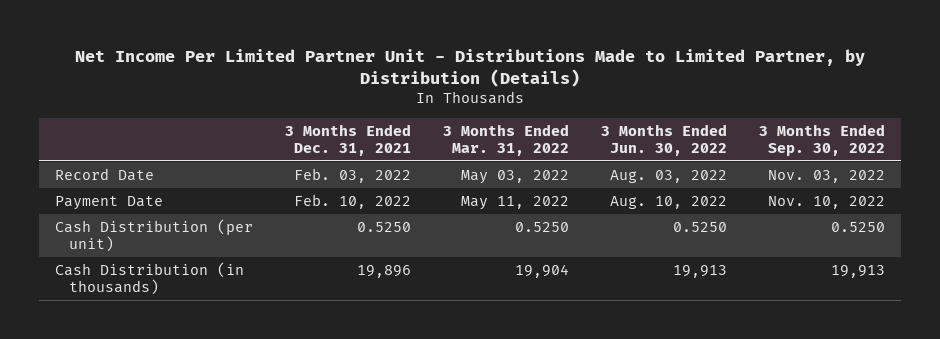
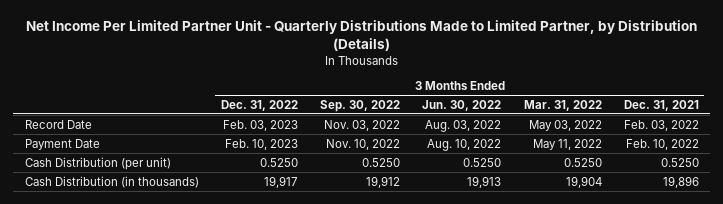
- Net Income Per Limited Partner Unit - Distributions Made to Limited Partner, by Distribution (Details)
+ Net Income Per Limited Partner Unit - Quarterly Distributions Made to Limited Partner, by Distribution (Details)
- | 3 Months Ended Dec. 31, 2021 | 3 Months Ended Mar. 31, 2022 | 3 Months Ended Jun. 30, 2022 | 3 Months Ended Sep. 30, 2022
+ | 3 Months Ended Dec. 31, 2022 | 3 Months Ended Sep. 30, 2022 | 3 Months Ended Jun. 30, 2022 | 3 Months Ended Mar. 31, 2022 | 3 Months Ended Dec. 31, 2021
- Cash Distribution (in thousands) | 19,896 | 19,904 | 19,913 | 19,913
+ Cash Distribution (in thousands) | 19,917 | 19,912 | 19,913 | 19,904 | 19,896

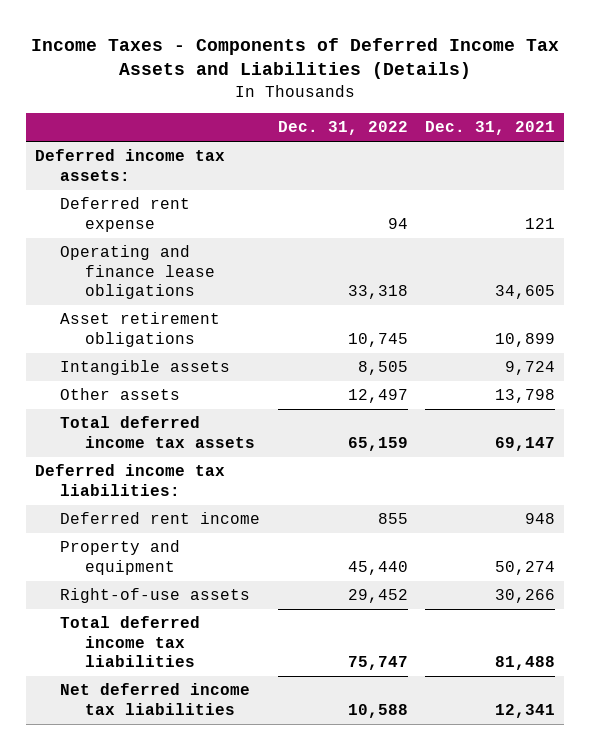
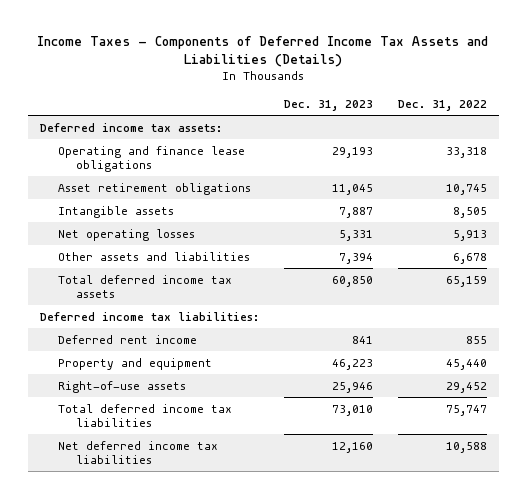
- | Dec. 31, 2022 | Dec. 31, 2021
+ | Dec. 31, 2023 | Dec. 31, 2022
- Deferred rent expense | 94 | 121
- Other assets | 12,497 | 13,798
+ Net operating losses | 5,331 | 5,913
+ Other assets and liabilities | 7,394 | 6,678

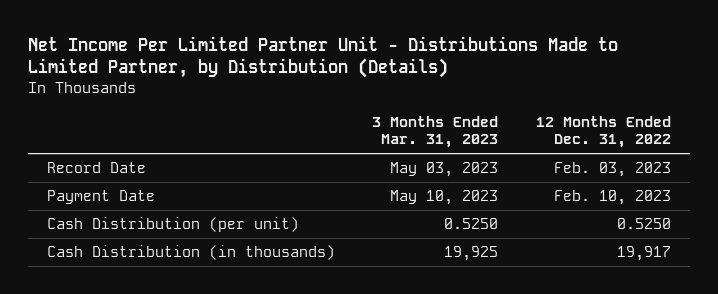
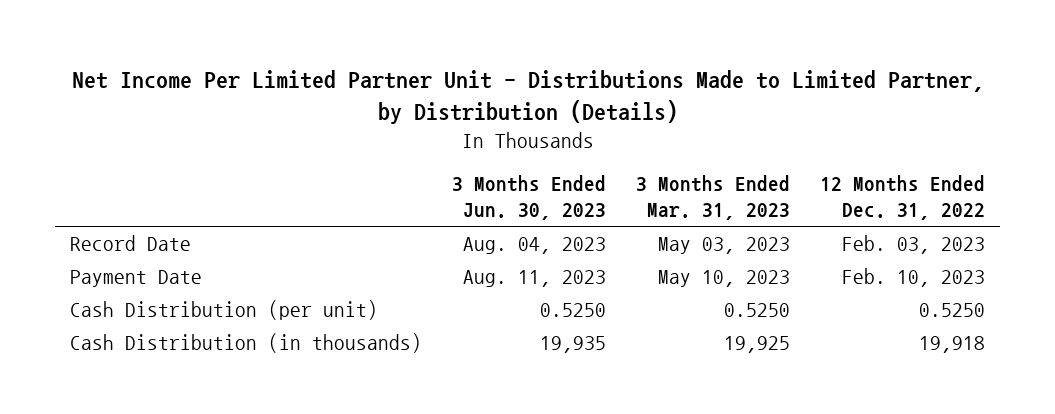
- | 3 Months Ended Mar. 31, 2023 | 12 Months Ended Dec. 31, 2022
+ | 3 Months Ended Jun. 30, 2023 | 3 Months Ended Mar. 31, 2023 | 12 Months Ended Dec. 31, 2022
- Cash Distribution (in thousands) | 19,925 | 19,917
+ Cash Distribution (in thousands) | 19,935 | 19,925 | 19,918

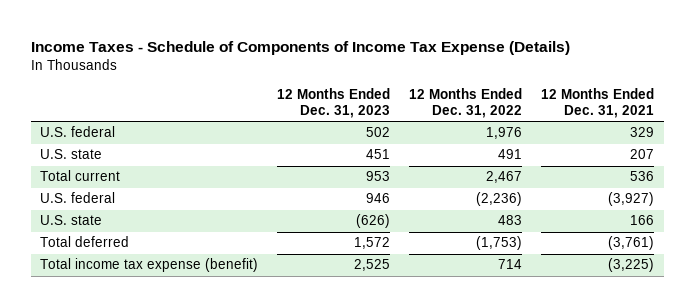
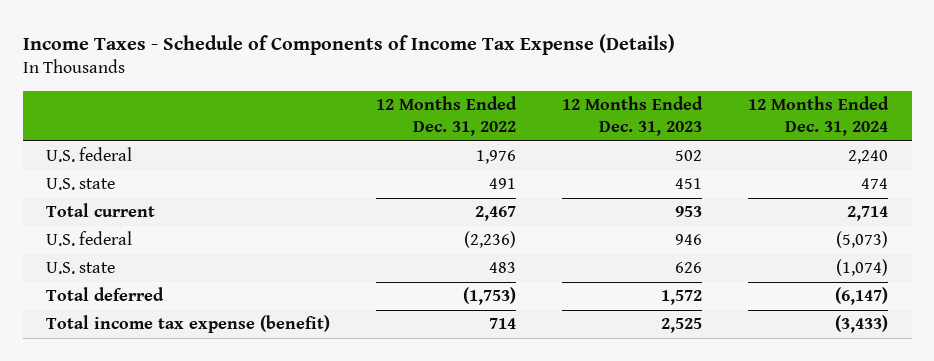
- | 12 Months Ended Dec. 31, 2023 | 12 Months Ended Dec. 31, 2022 | 12 Months Ended Dec. 31, 2021
+ | 12 Months Ended Dec. 31, 2022 | 12 Months Ended Dec. 31, 2023 | 12 Months Ended Dec. 31, 2024
- U.S. state | (626) | 483 | 166
+ U.S. state | 483 | 626 | (1,074)

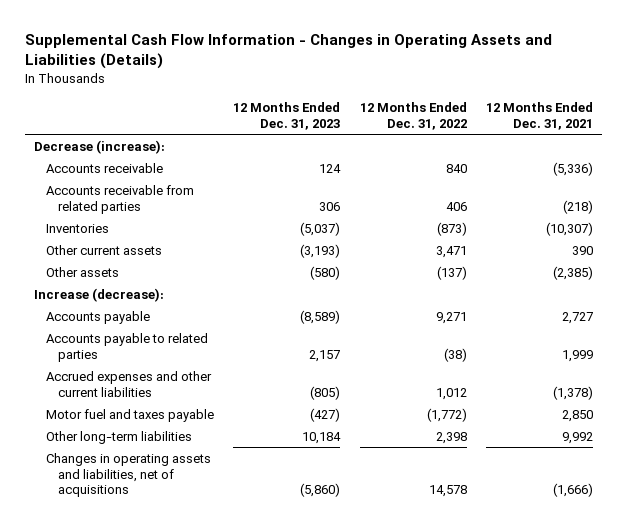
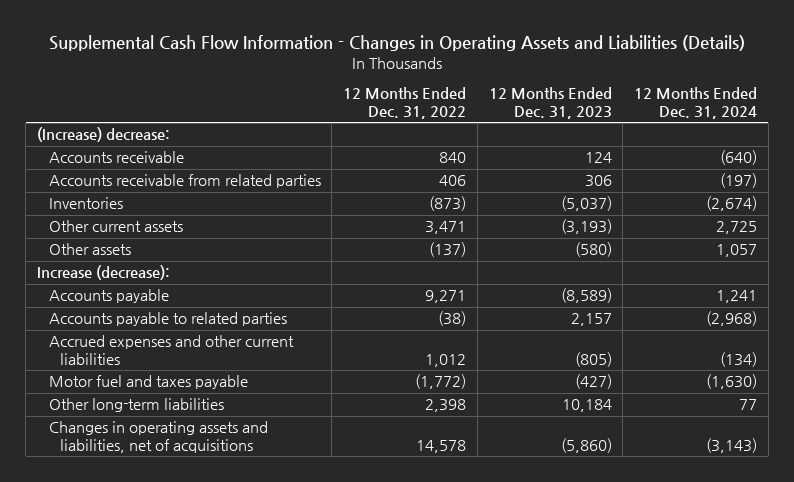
- | 12 Months Ended Dec. 31, 2023 | 12 Months Ended Dec. 31, 2022 | 12 Months Ended Dec. 31, 2021
+ | 12 Months Ended Dec. 31, 2022 | 12 Months Ended Dec. 31, 2023 | 12 Months Ended Dec. 31, 2024
- Decrease (increase):
+ (Increase) decrease:

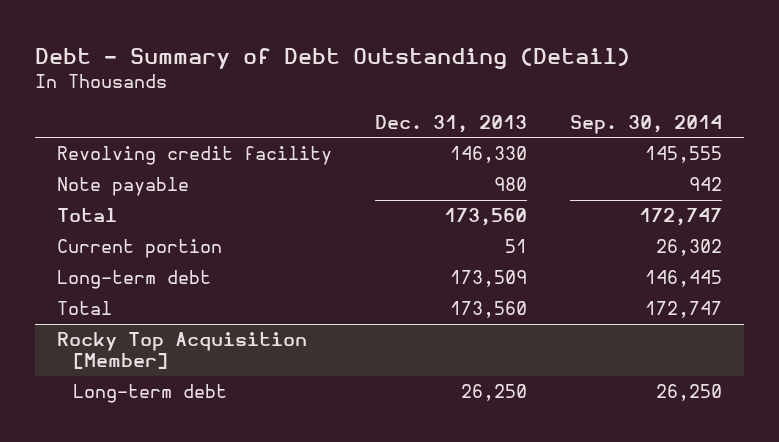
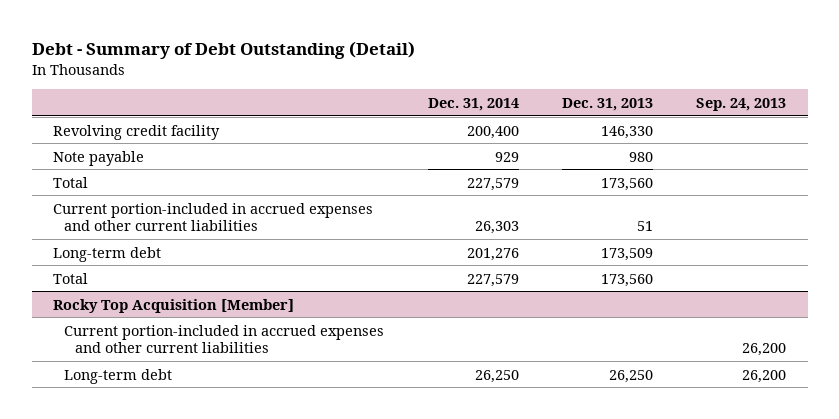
- | Dec. 31, 2013 | Sep. 30, 2014
+ | Dec. 31, 2014 | Dec. 31, 2013 | Sep. 24, 2013
- Current portion | 51 | 26,302
+ Current portion-included in accrued expenses and other current liabilities | 26,303 | 51 |
@ Rocky Top Acquisition [Member]
+ Current portion-included in accrued expenses and other current liabilities | | | 26,200

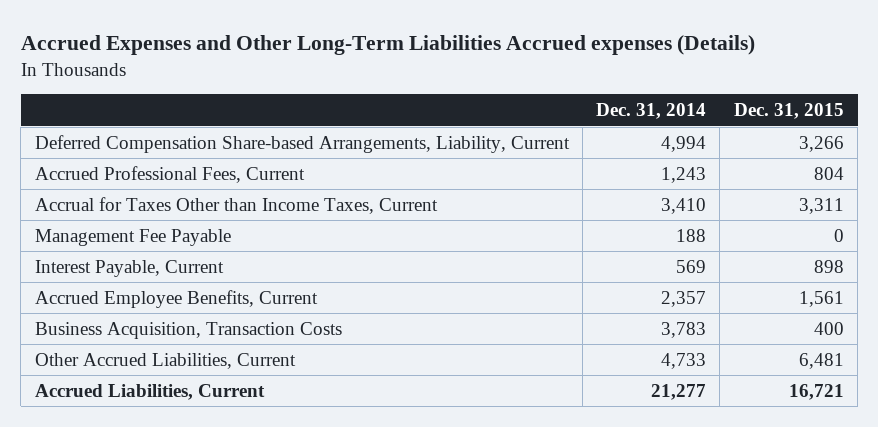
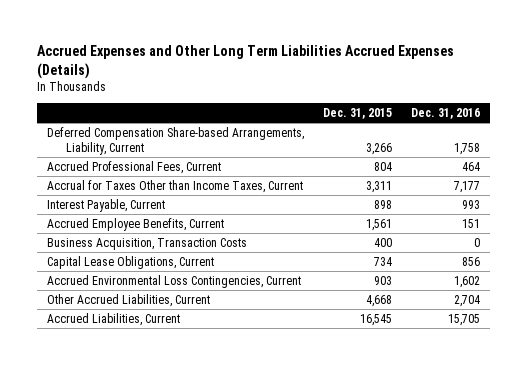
- Accrued Expenses and Other Long-Term Liabilities Accrued expenses (Details)
+ Accrued Expenses and Other Long Term Liabilities Accrued Expenses (Details)
- | Dec. 31, 2014 | Dec. 31, 2015
+ | Dec. 31, 2015 | Dec. 31, 2016
- Management Fee Payable | 188 | 0
- Other Accrued Liabilities, Current | 4,733 | 6,481
- Accrued Liabilities, Current | 21,277 | 16,721
+ Capital Lease Obligations, Current | 734 | 856
+ Accrued Environmental Loss Contingencies, Current | 903 | 1,602
+ Other Accrued Liabilities, Current | 4,668 | 2,704
+ Accrued Liabilities, Current | 16,545 | 15,705

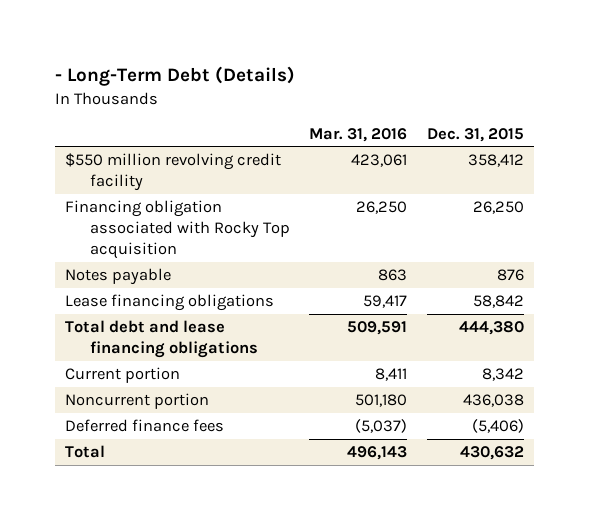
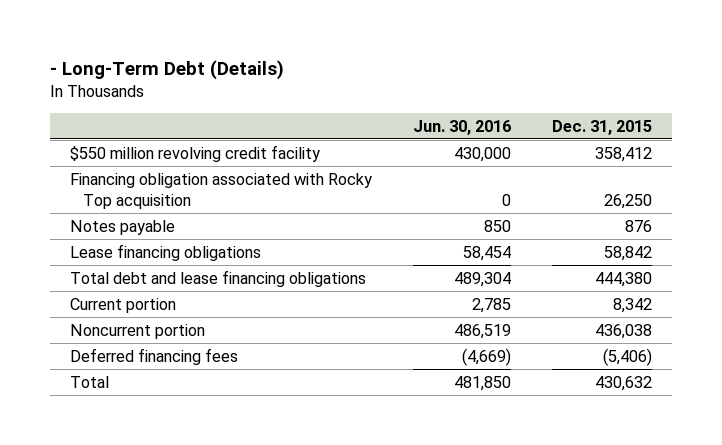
- | Mar. 31, 2016 | Dec. 31, 2015
+ | Jun. 30, 2016 | Dec. 31, 2015
- Deferred finance fees | (5,037) | (5,406)
+ Deferred financing fees | (4,669) | (5,406)

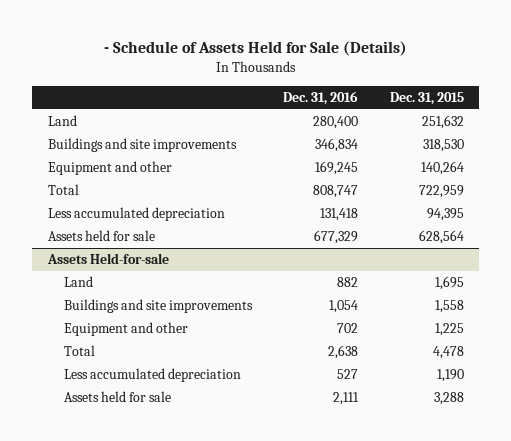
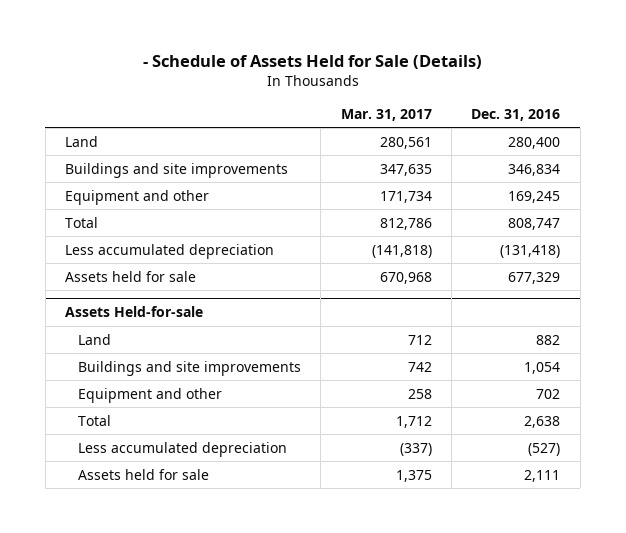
- | Dec. 31, 2016 | Dec. 31, 2015
+ | Mar. 31, 2017 | Dec. 31, 2016
- Less accumulated depreciation | 131,418 | 94,395
+ Less accumulated depreciation | (141,818) | (131,418)
@ Assets Held-for-sale
- Less accumulated depreciation | 527 | 1,190
+ Less accumulated depreciation | (337) | (527)

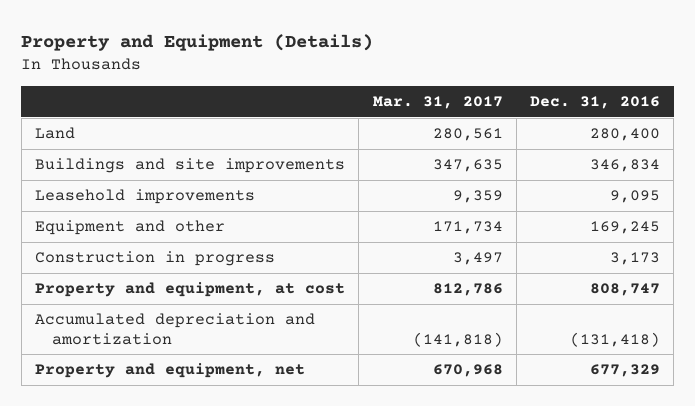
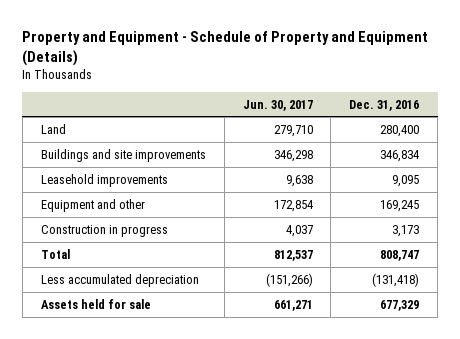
- Property and Equipment (Details)
+ Property and Equipment - Schedule of Property and Equipment (Details)
- | Mar. 31, 2017 | Dec. 31, 2016
+ | Jun. 30, 2017 | Dec. 31, 2016
- Property and equipment, at cost | 812,786 | 808,747
- Accumulated depreciation and amortization | (141,818) | (131,418)
- Property and equipment, net | 670,968 | 677,329
+ Total | 812,537 | 808,747
+ Less accumulated depreciation | (151,266) | (131,418)
+ Assets held for sale | 661,271 | 677,329

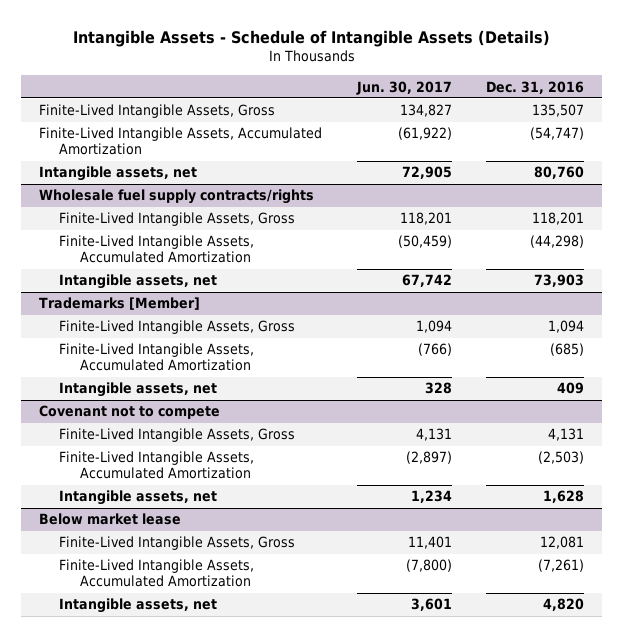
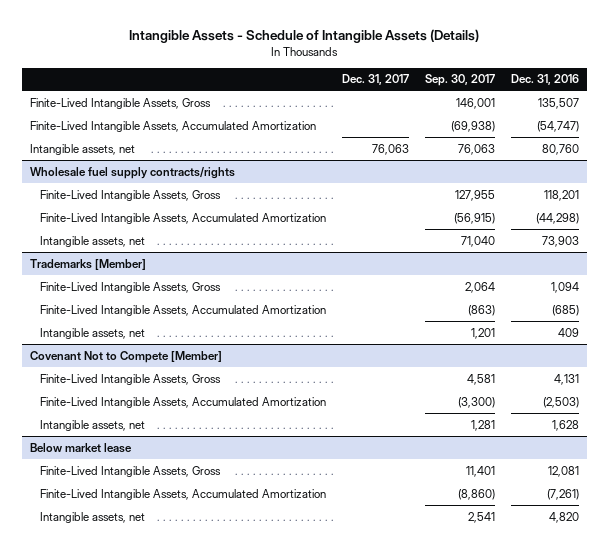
- | Jun. 30, 2017 | Dec. 31, 2016
+ | Dec. 31, 2017 | Sep. 30, 2017 | Dec. 31, 2016
- Covenant not to compete
+ Covenant Not to Compete [Member]

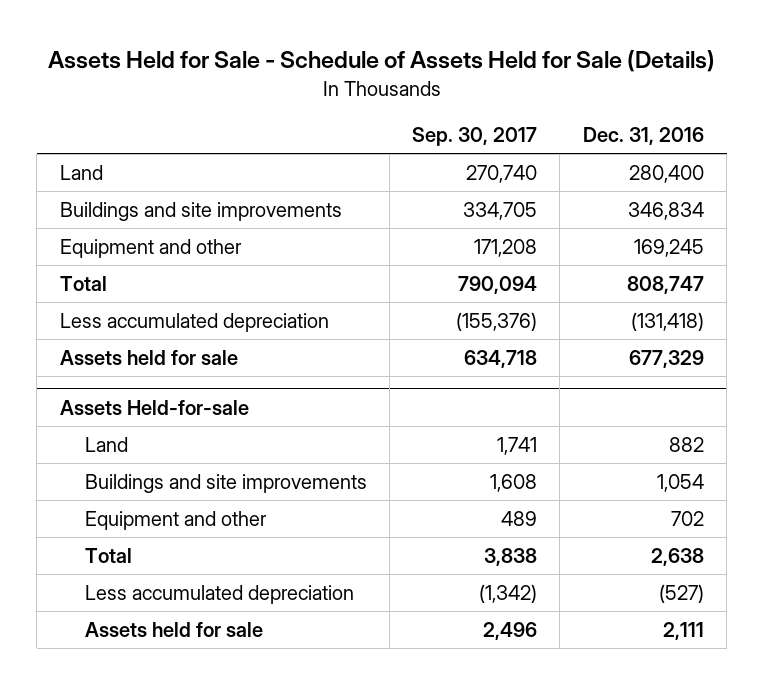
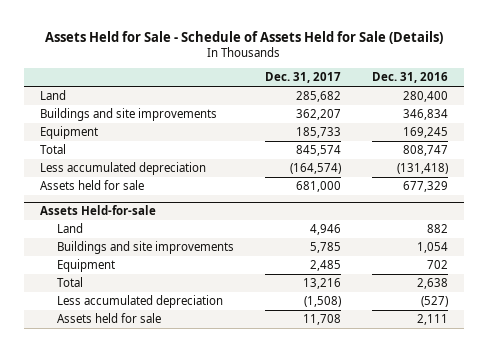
- | Sep. 30, 2017 | Dec. 31, 2016
+ | Dec. 31, 2017 | Dec. 31, 2016
- Equipment and other | 171,208 | 169,245
+ Equipment | 185,733 | 169,245
@ Assets Held-for-sale
- Equipment and other | 489 | 702
+ Equipment | 2,485 | 702

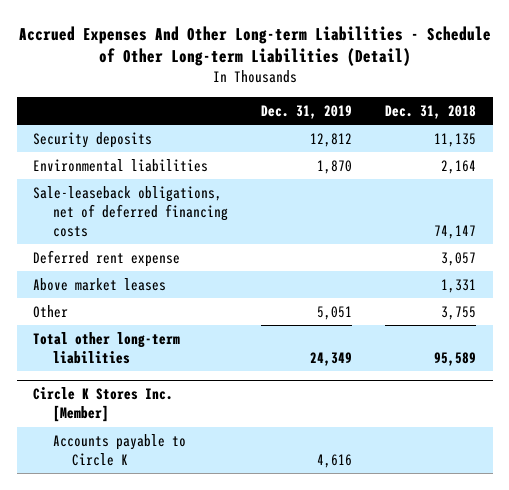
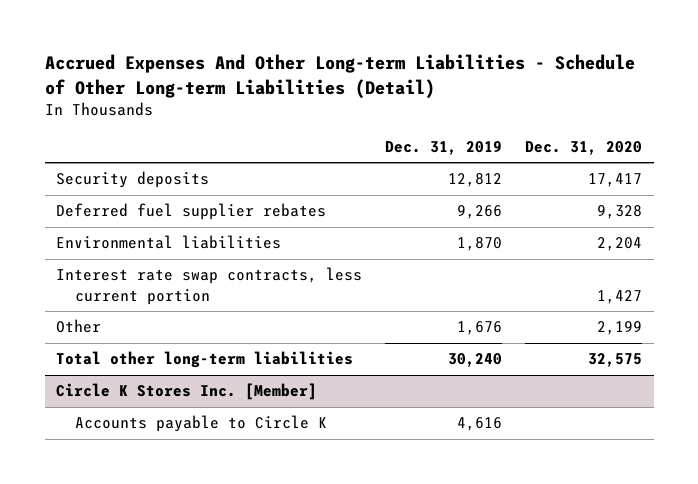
- | Dec. 31, 2019 | Dec. 31, 2018
+ | Dec. 31, 2019 | Dec. 31, 2020
+ Deferred fuel supplier rebates | 9,266 | 9,328
- Sale-leaseback obligations, net of deferred financing costs | | 74,147
- Deferred rent expense | | 3,057
- Above market leases | | 1,331
- Other | 5,051 | 3,755
- Total other long-term liabilities | 24,349 | 95,589
+ Interest rate swap contracts, less current portion | | 1,427
+ Other | 1,676 | 2,199
+ Total other long-term liabilities | 30,240 | 32,575

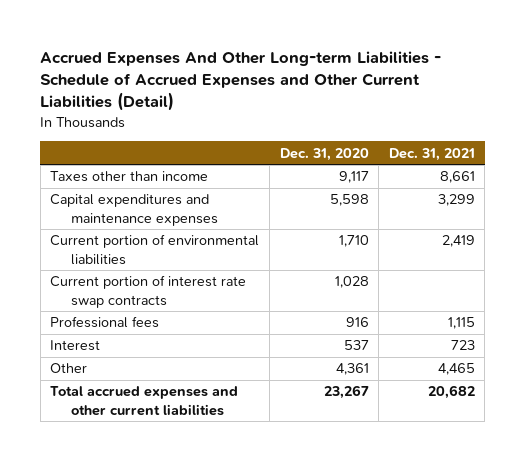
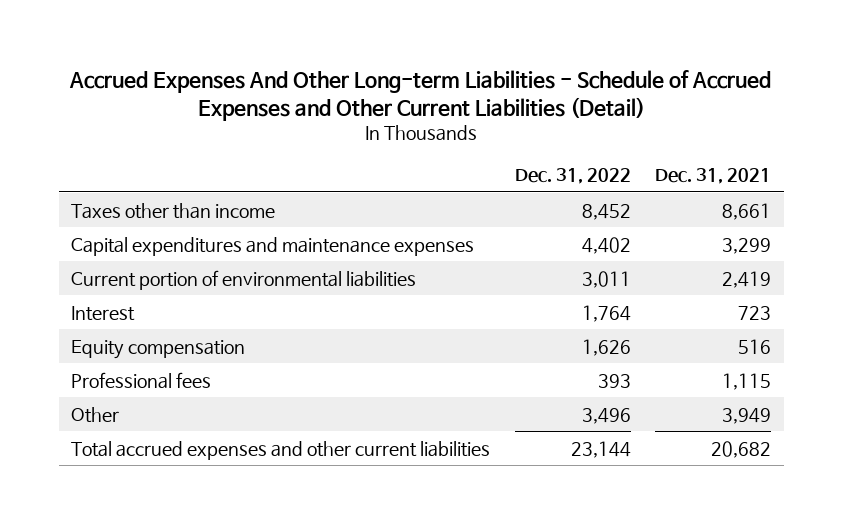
- | Dec. 31, 2020 | Dec. 31, 2021
+ | Dec. 31, 2022 | Dec. 31, 2021
- Current portion of interest rate swap contracts | 1,028 |
- Other | 4,361 | 4,465
+ Equity compensation | 1,626 | 516
moved down: Professional fees | 393 | 1,115
+ Other | 3,496 | 3,949

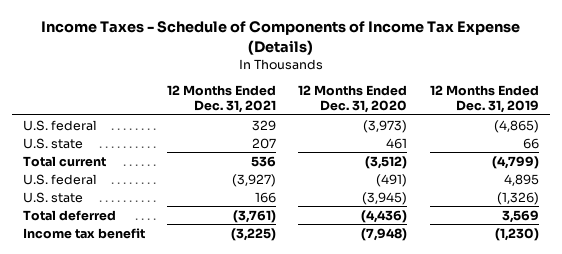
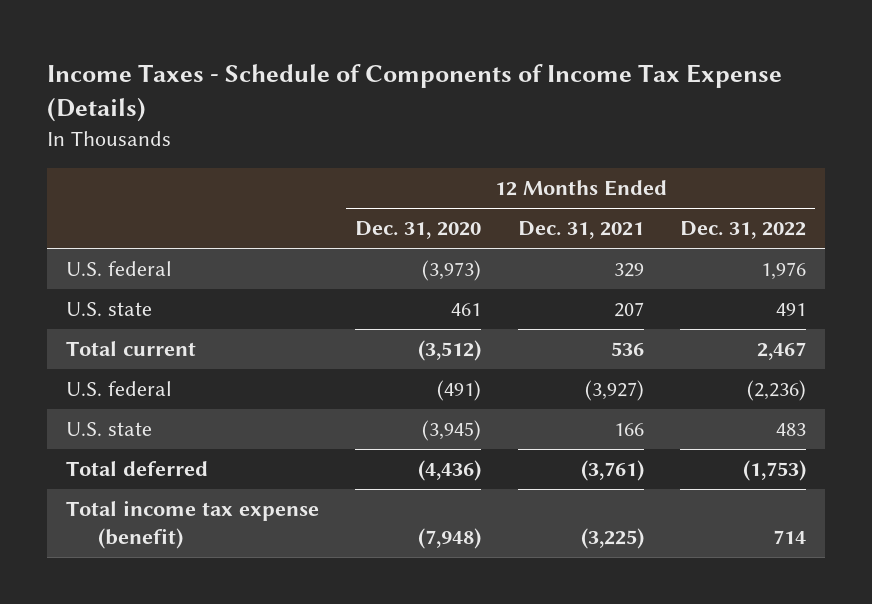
- | 12 Months Ended Dec. 31, 2021 | 12 Months Ended Dec. 31, 2020 | 12 Months Ended Dec. 31, 2019
+ | 12 Months Ended Dec. 31, 2020 | 12 Months Ended Dec. 31, 2021 | 12 Months Ended Dec. 31, 2022
- Income tax benefit | (3,225) | (7,948) | (1,230)
+ Total income tax expense (benefit) | (7,948) | (3,225) | 714

